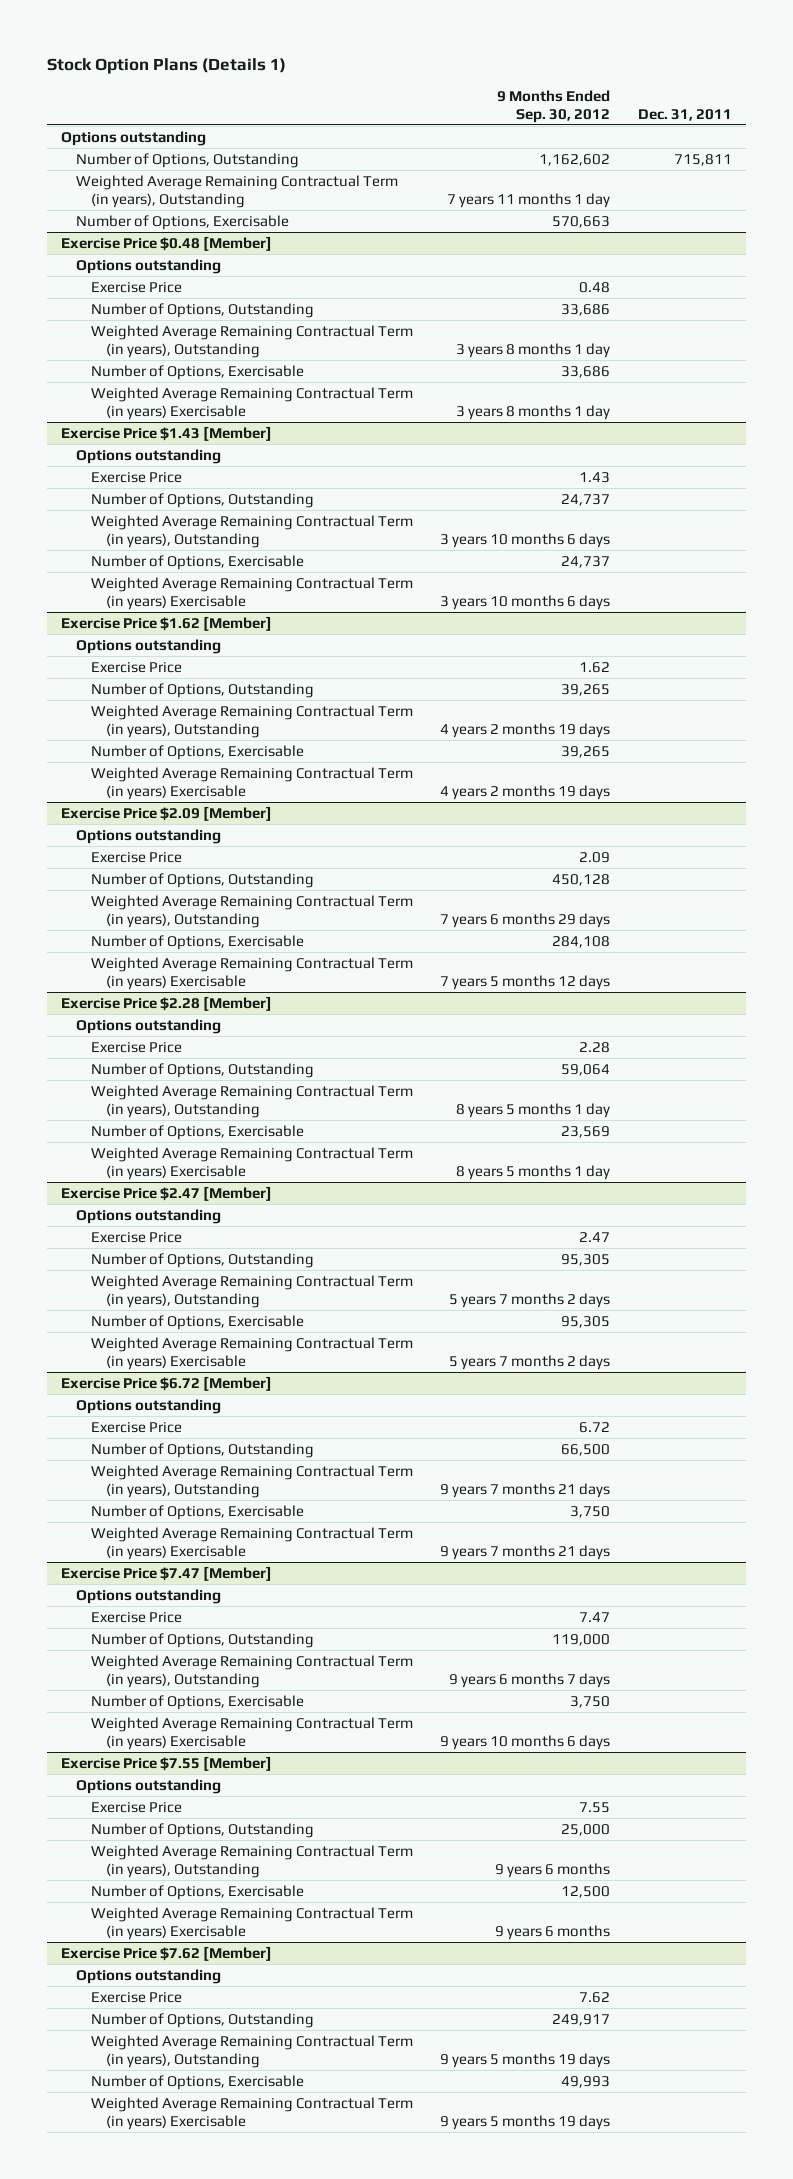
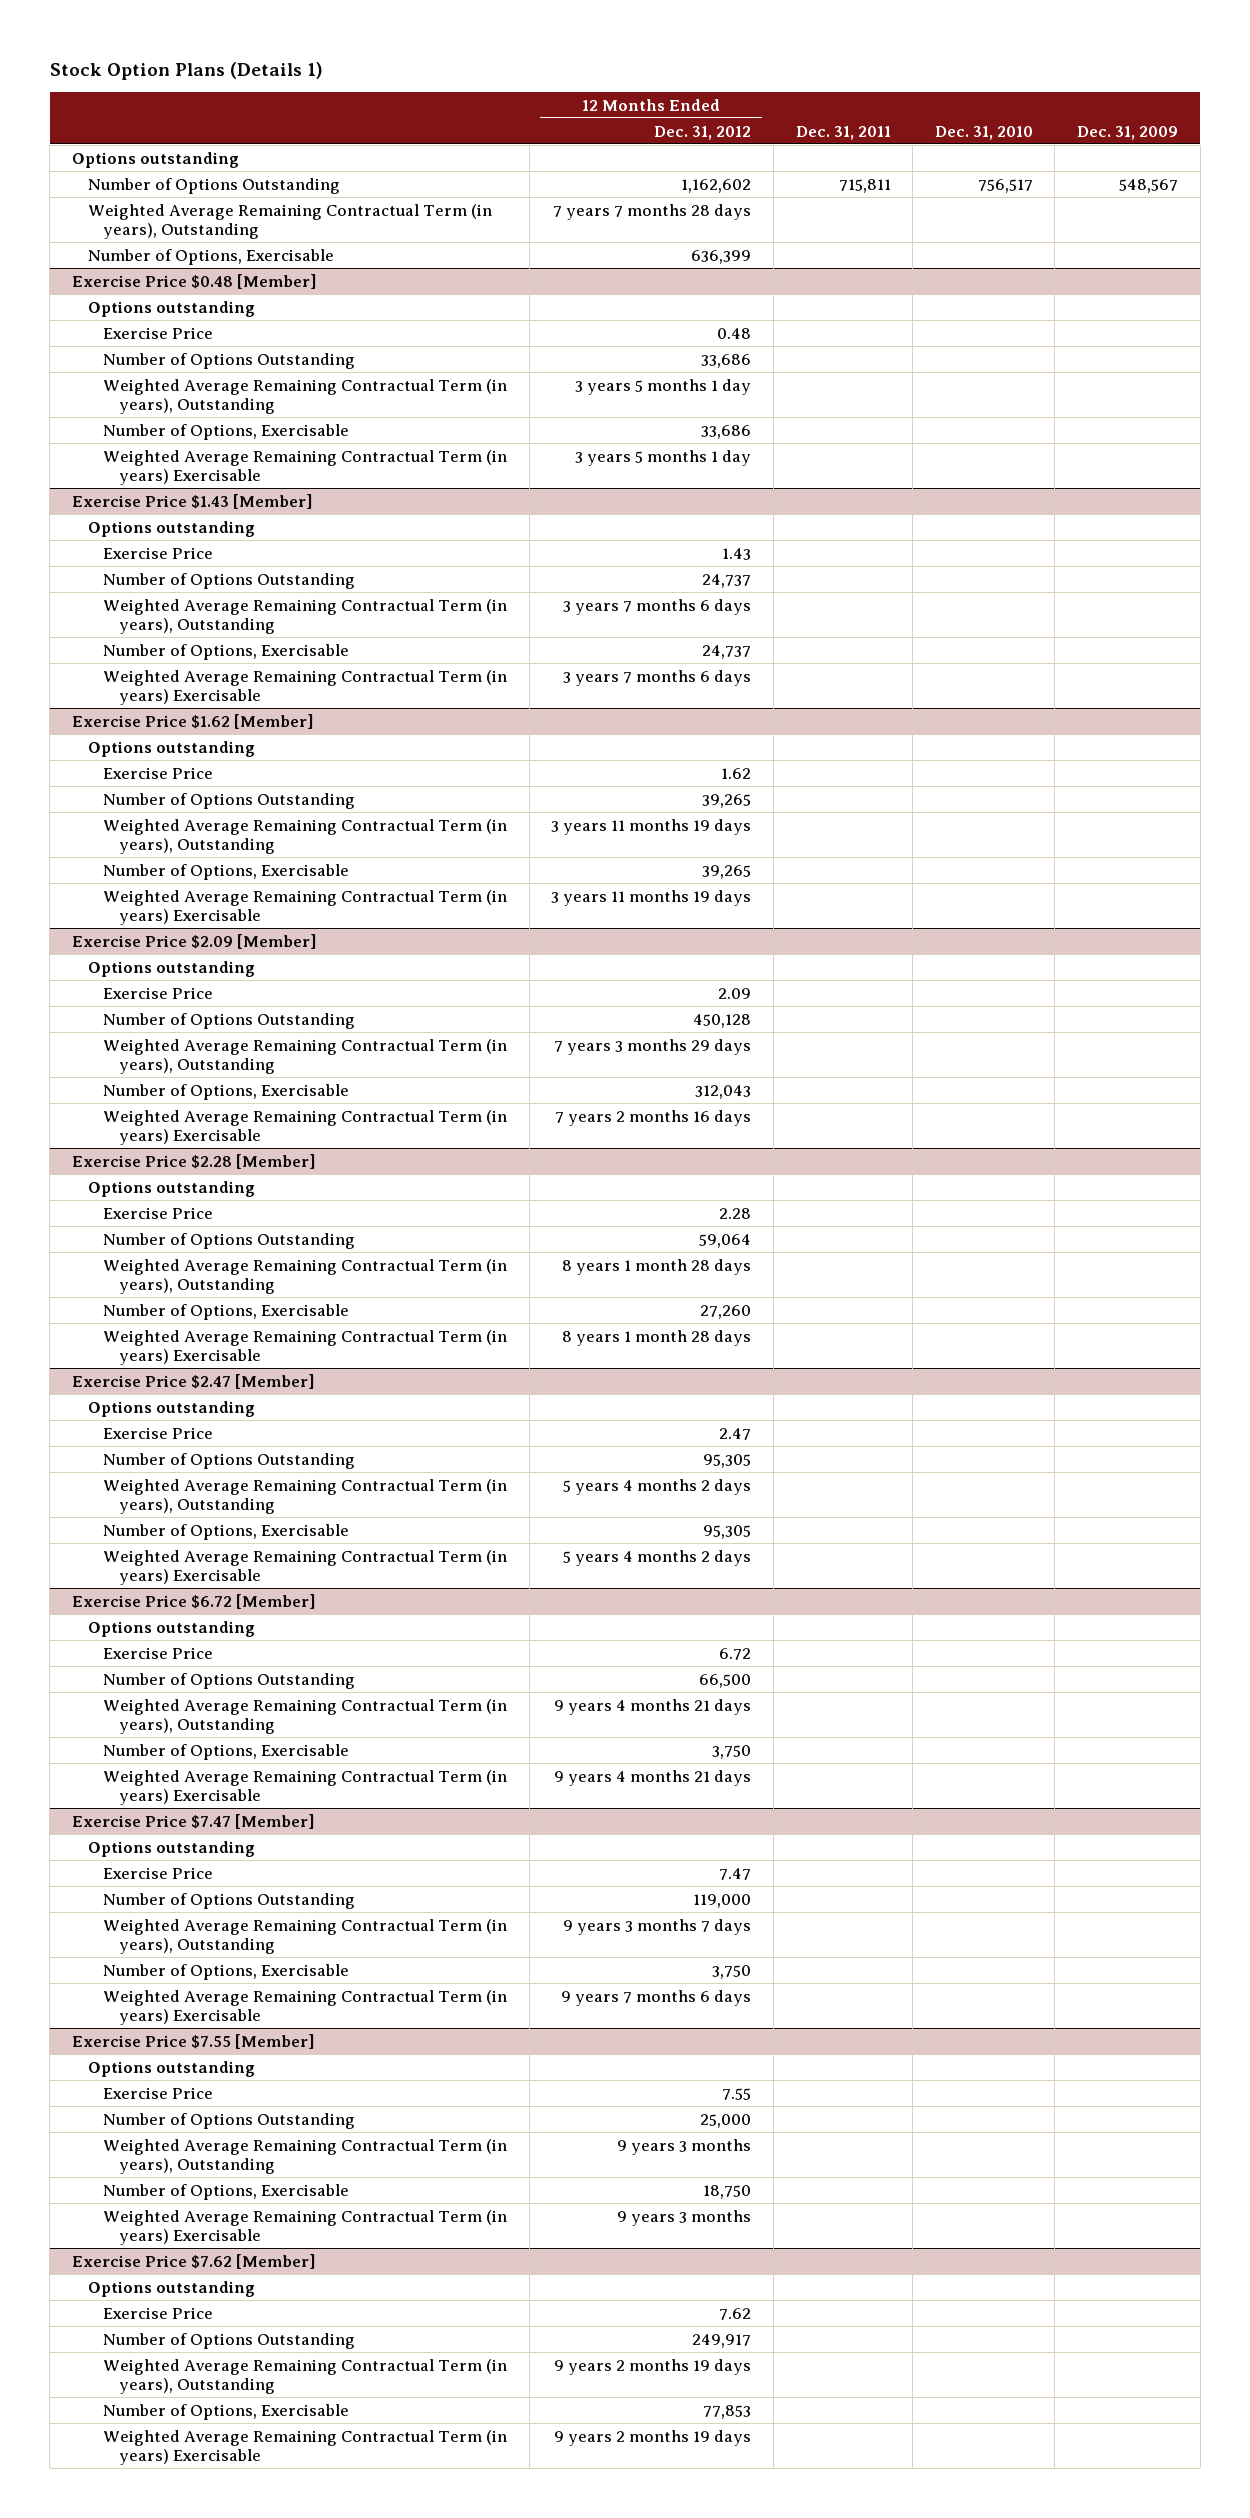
- | 9 Months Ended Sep. 30, 2012 | Dec. 31, 2011
+ | 12 Months Ended Dec. 31, 2012 | Dec. 31, 2011 | Dec. 31, 2010 | Dec. 31, 2009
- Number of Options, Outstanding | 1,162,602 | 715,811
+ Number of Options Outstanding | 1,162,602 | 715,811 | 756,517 | 548,567
@ Exercise Price $0.48 [Member]
- Number of Options, Outstanding | 33,686 |
+ Number of Options Outstanding | 33,686 | | |
@ Exercise Price $1.43 [Member]
- Number of Options, Outstanding | 24,737 |
+ Number of Options Outstanding | 24,737 | | |
@ Exercise Price $1.62 [Member]
- Number of Options, Outstanding | 39,265 |
+ Number of Options Outstanding | 39,265 | | |
@ Exercise Price $2.09 [Member]
- Number of Options, Outstanding | 450,128 |
+ Number of Options Outstanding | 450,128 | | |
@ Exercise Price $2.28 [Member]
- Number of Options, Outstanding | 59,064 |
+ Number of Options Outstanding | 59,064 | | |
@ Exercise Price $2.47 [Member]
- Number of Options, Outstanding | 95,305 |
+ Number of Options Outstanding | 95,305 | | |
@ Exercise Price $6.72 [Member]
- Number of Options, Outstanding | 66,500 |
+ Number of Options Outstanding | 66,500 | | |
@ Exercise Price $7.47 [Member]
- Number of Options, Outstanding | 119,000 |
+ Number of Options Outstanding | 119,000 | | |
@ Exercise Price $7.55 [Member]
- Number of Options, Outstanding | 25,000 |
+ Number of Options Outstanding | 25,000 | | |
@ Exercise Price $7.62 [Member]
- Number of Options, Outstanding | 249,917 |
+ Number of Options Outstanding | 249,917 | | |

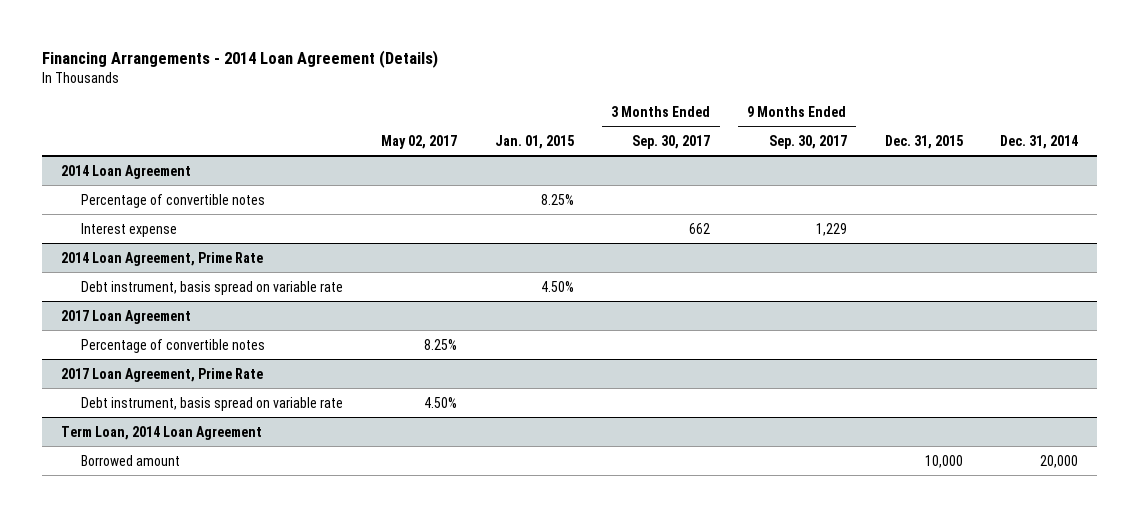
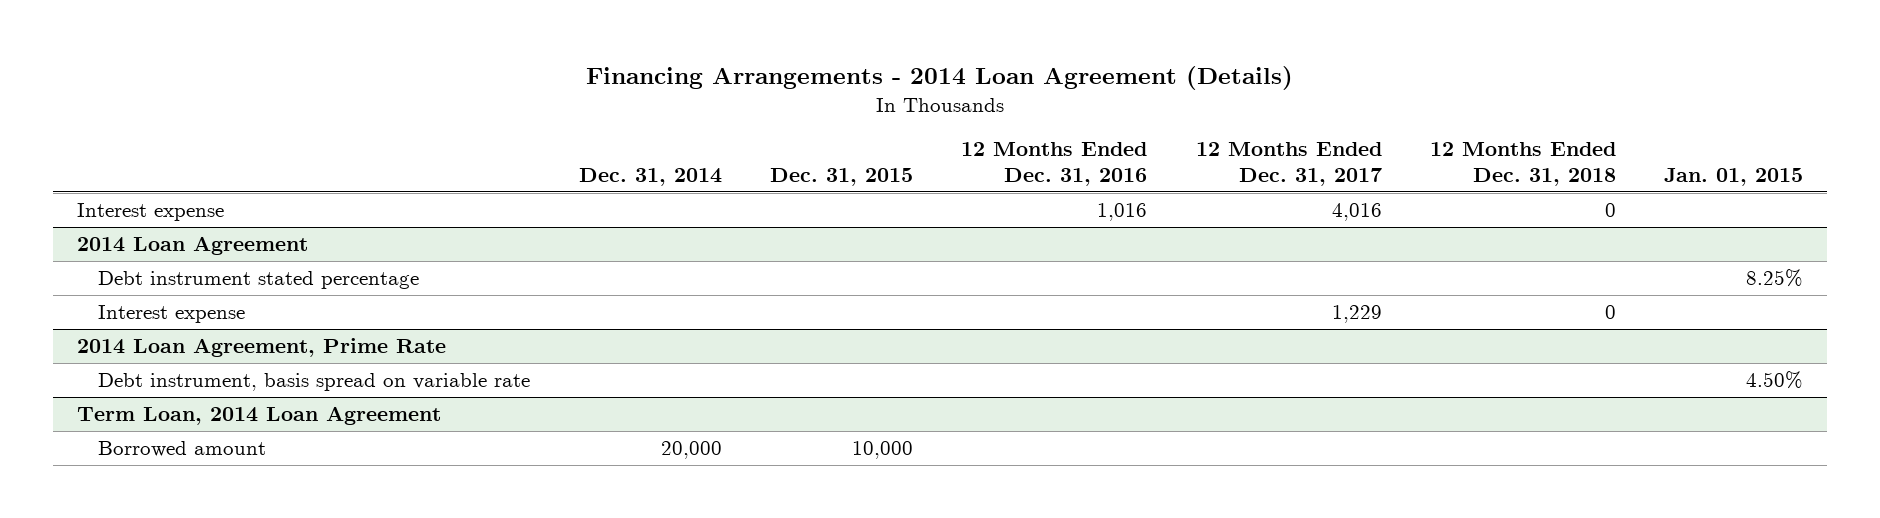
- | May 02, 2017 | Jan. 01, 2015 | 3 Months Ended Sep. 30, 2017 | 9 Months Ended Sep. 30, 2017 | Dec. 31, 2015 | Dec. 31, 2014
+ | Dec. 31, 2014 | Dec. 31, 2015 | 12 Months Ended Dec. 31, 2016 | 12 Months Ended Dec. 31, 2017 | 12 Months Ended Dec. 31, 2018 | Jan. 01, 2015
+ Interest expense | | | 1,016 | 4,016 | 0 |
@ 2014 Loan Agreement
- Percentage of convertible notes | | 8.25% | | | |
+ Debt instrument stated percentage | | | | | | 8.25%
- 2017 Loan Agreement
- Percentage of convertible notes | 8.25% | | | | |
- 2017 Loan Agreement, Prime Rate
- Debt instrument, basis spread on variable rate | 4.50% | | | | |

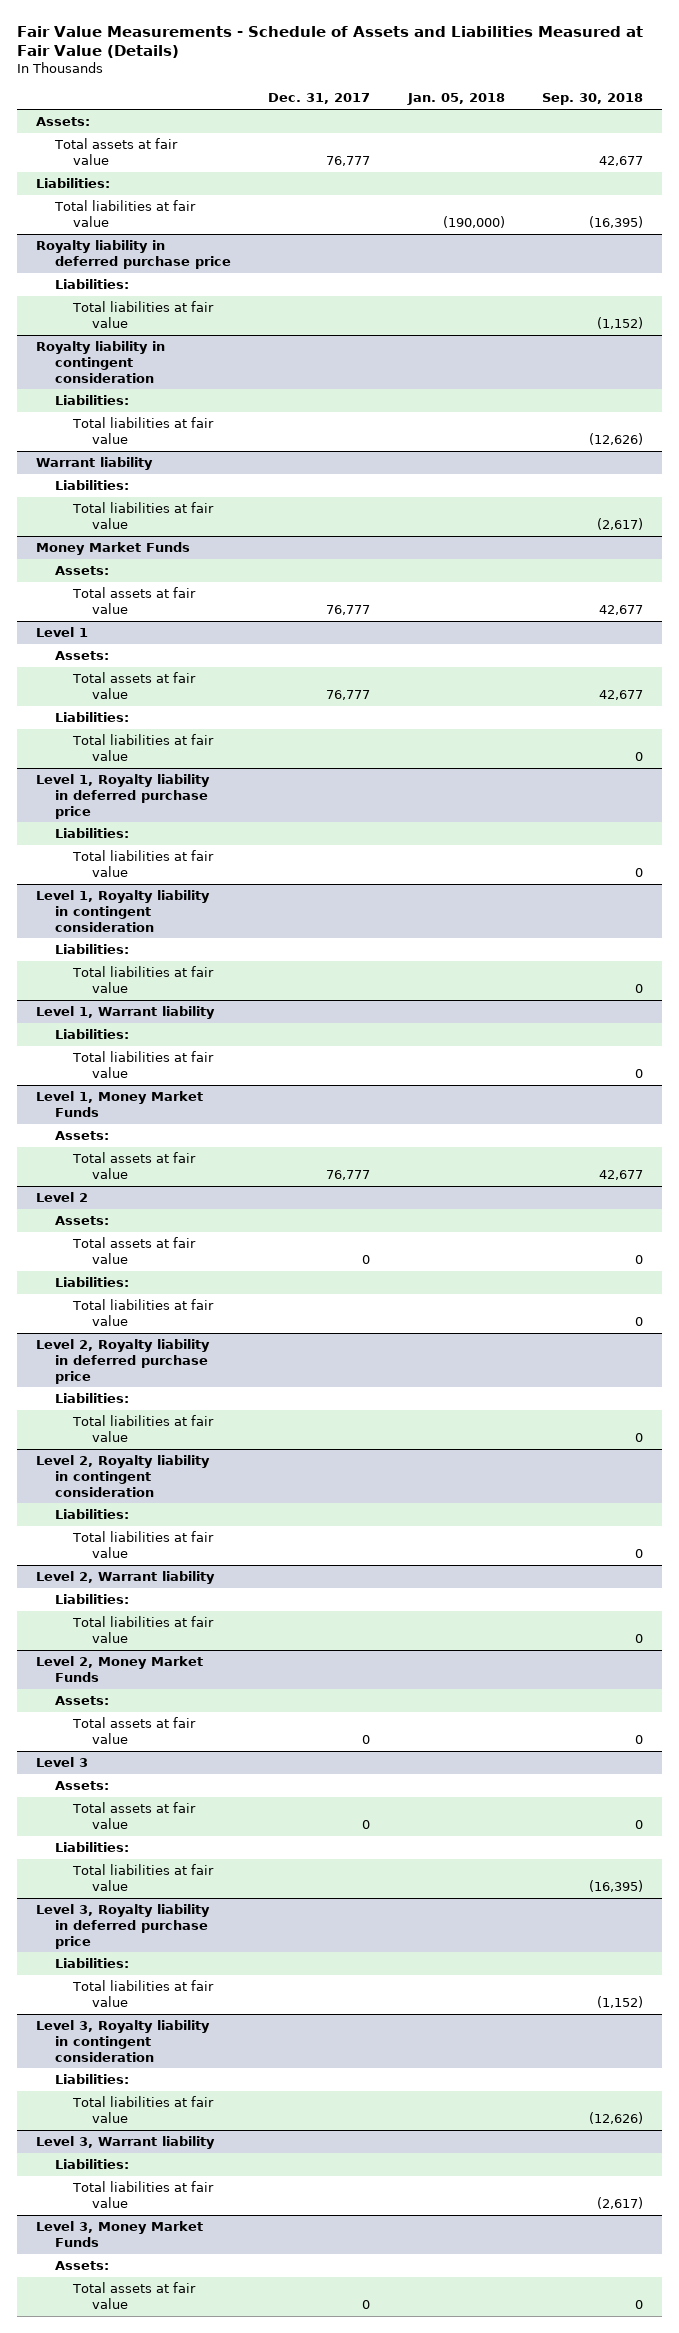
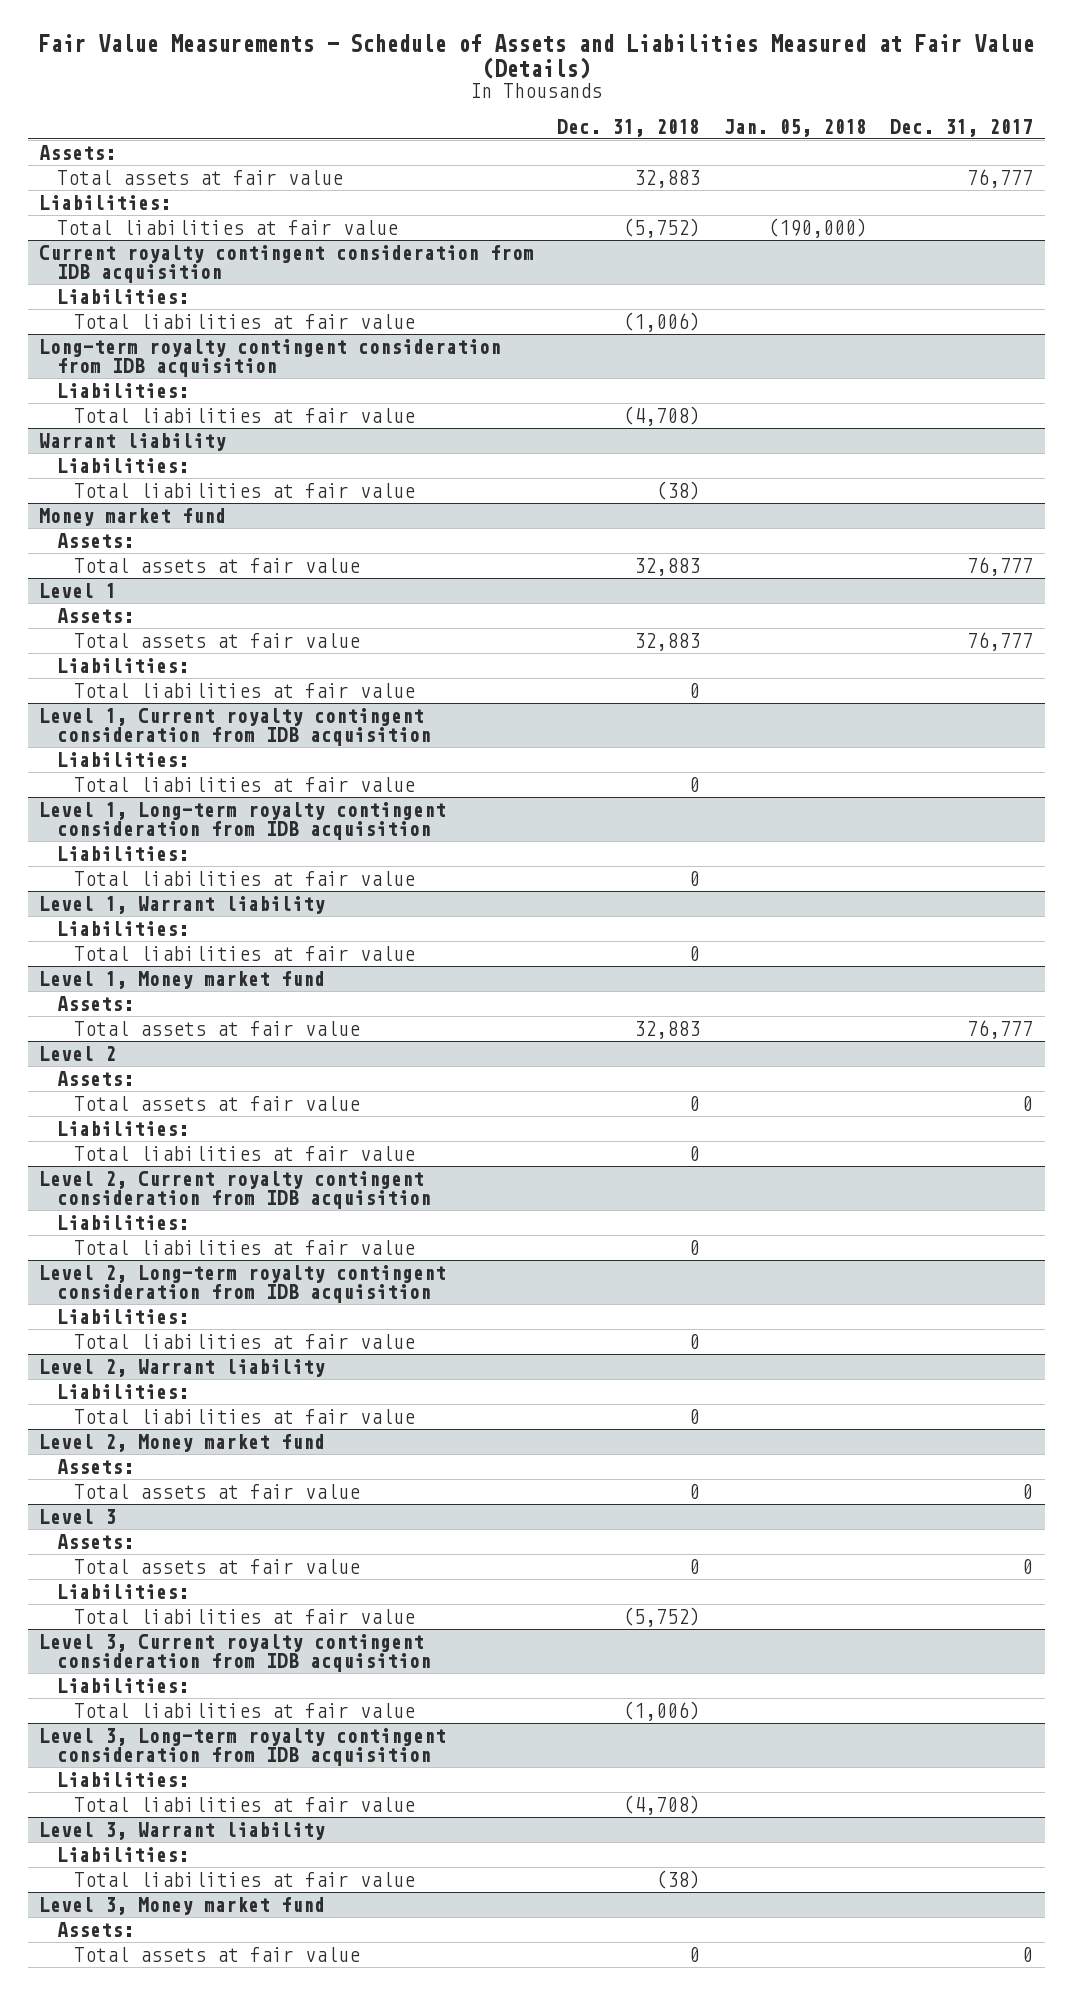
- | Dec. 31, 2017 | Jan. 05, 2018 | Sep. 30, 2018
+ | Dec. 31, 2018 | Jan. 05, 2018 | Dec. 31, 2017
- Royalty liability in deferred purchase price
+ Current royalty contingent consideration from IDB acquisition
- Royalty liability in contingent consideration
+ Long-term royalty contingent consideration from IDB acquisition
- Money Market Funds
+ Money market fund
- Level 1, Royalty liability in deferred purchase price
- Liabilities:
- Total liabilities at fair value | | | 0
- Level 1, Royalty liability in contingent consideration
- Liabilities:
- Total liabilities at fair value | | | 0
+ Level 1, Current royalty contingent consideration from IDB acquisition
+ Liabilities:
+ Total liabilities at fair value | 0 | |
+ Level 1, Long-term royalty contingent consideration from IDB acquisition
+ Liabilities:
+ Total liabilities at fair value | 0 | |
- Level 1, Money Market Funds
+ Level 1, Money market fund
- Level 2, Royalty liability in deferred purchase price
- Liabilities:
- Total liabilities at fair value | | | 0
- Level 2, Royalty liability in contingent consideration
- Liabilities:
- Total liabilities at fair value | | | 0
+ Level 2, Current royalty contingent consideration from IDB acquisition
+ Liabilities:
+ Total liabilities at fair value | 0 | |
+ Level 2, Long-term royalty contingent consideration from IDB acquisition
+ Liabilities:
+ Total liabilities at fair value | 0 | |
- Level 2, Money Market Funds
+ Level 2, Money market fund
- Level 3, Royalty liability in deferred purchase price
- Liabilities:
- Total liabilities at fair value | | | (1,152)
- Level 3, Royalty liability in contingent consideration
- Liabilities:
- Total liabilities at fair value | | | (12,626)
+ Level 3, Current royalty contingent consideration from IDB acquisition
+ Liabilities:
+ Total liabilities at fair value | (1,006) | |
+ Level 3, Long-term royalty contingent consideration from IDB acquisition
+ Liabilities:
+ Total liabilities at fair value | (4,708) | |
- Level 3, Money Market Funds
+ Level 3, Money market fund

